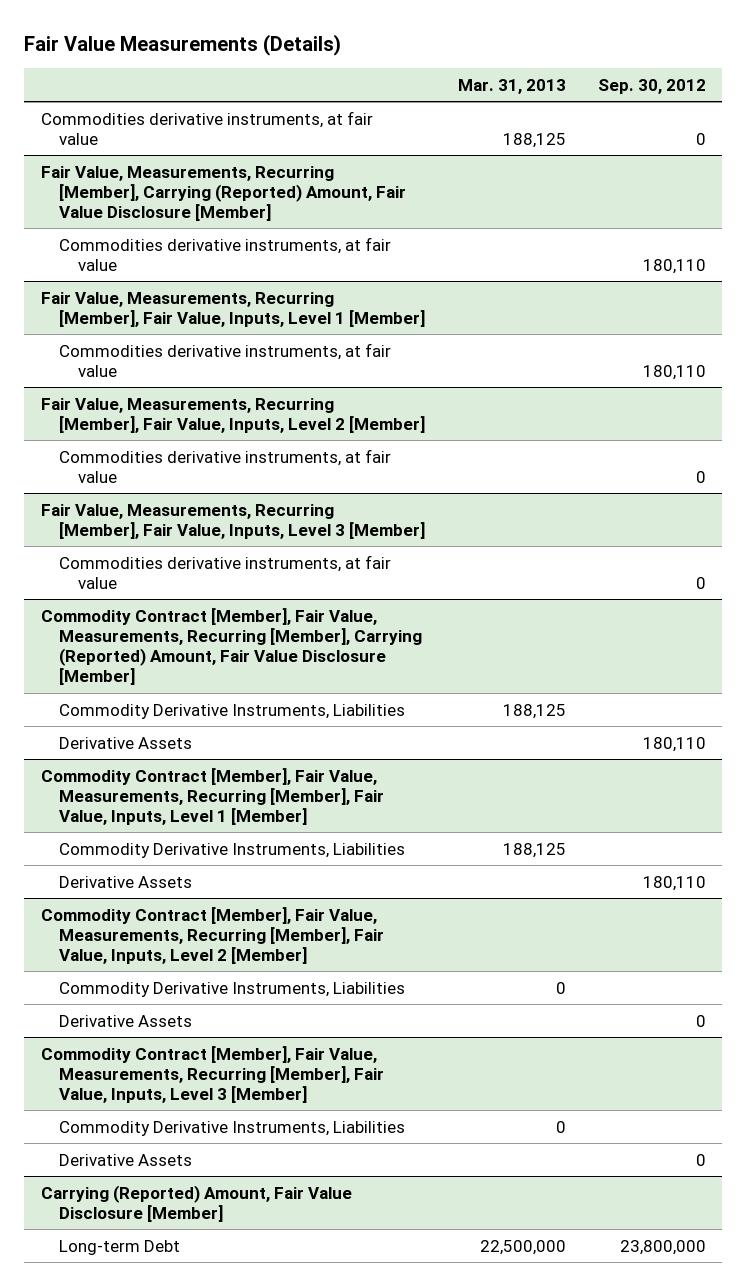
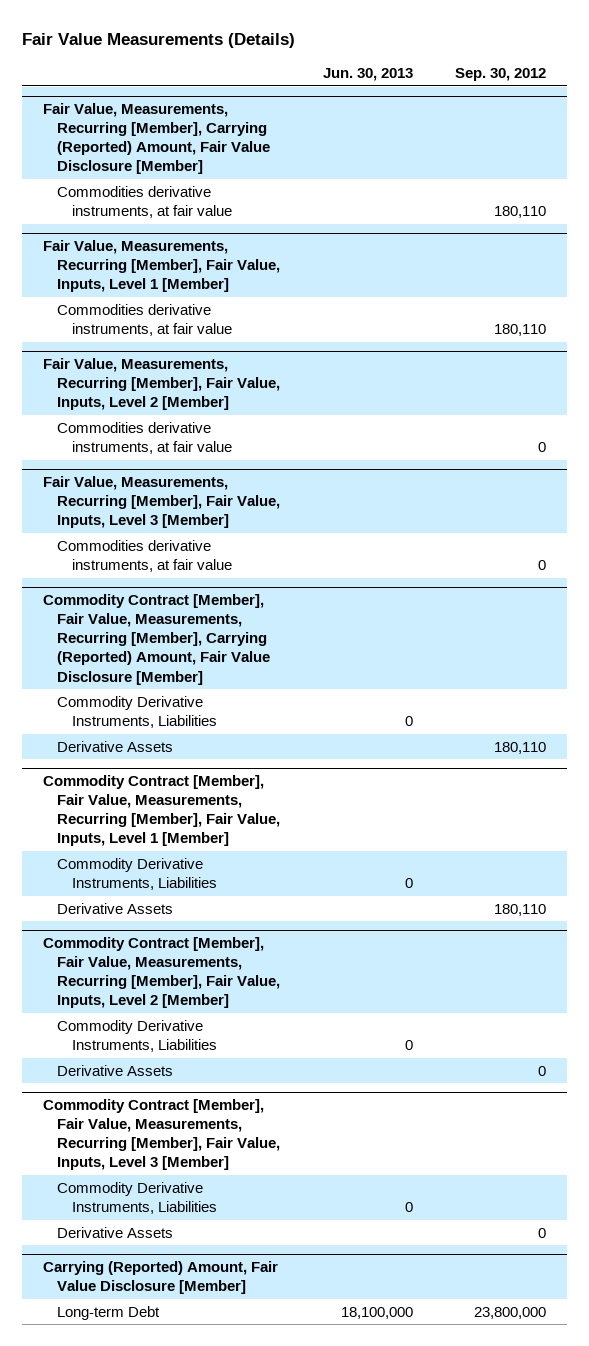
- | Mar. 31, 2013 | Sep. 30, 2012
+ | Jun. 30, 2013 | Sep. 30, 2012
- Commodities derivative instruments, at fair value | 188,125 | 0

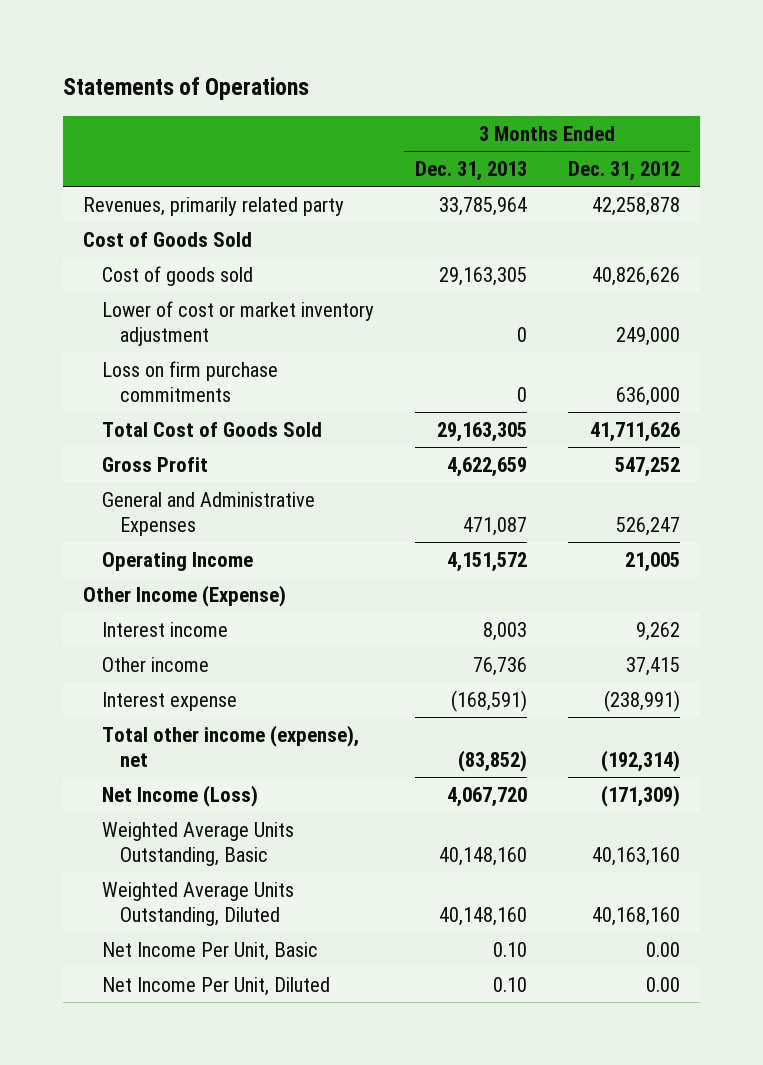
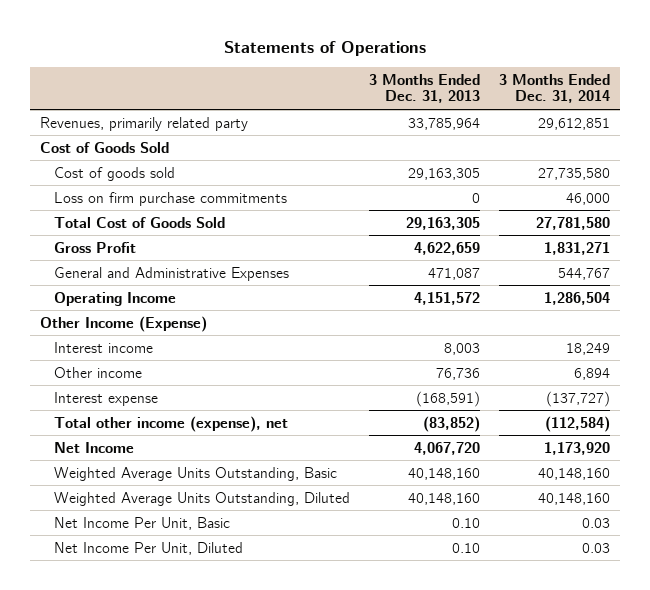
- | 3 Months Ended Dec. 31, 2013 | 3 Months Ended Dec. 31, 2012
+ | 3 Months Ended Dec. 31, 2013 | 3 Months Ended Dec. 31, 2014
- Lower of cost or market inventory adjustment | 0 | 249,000
- Net Income (Loss) | 4,067,720 | (171,309)
+ Net Income | 4,067,720 | 1,173,920

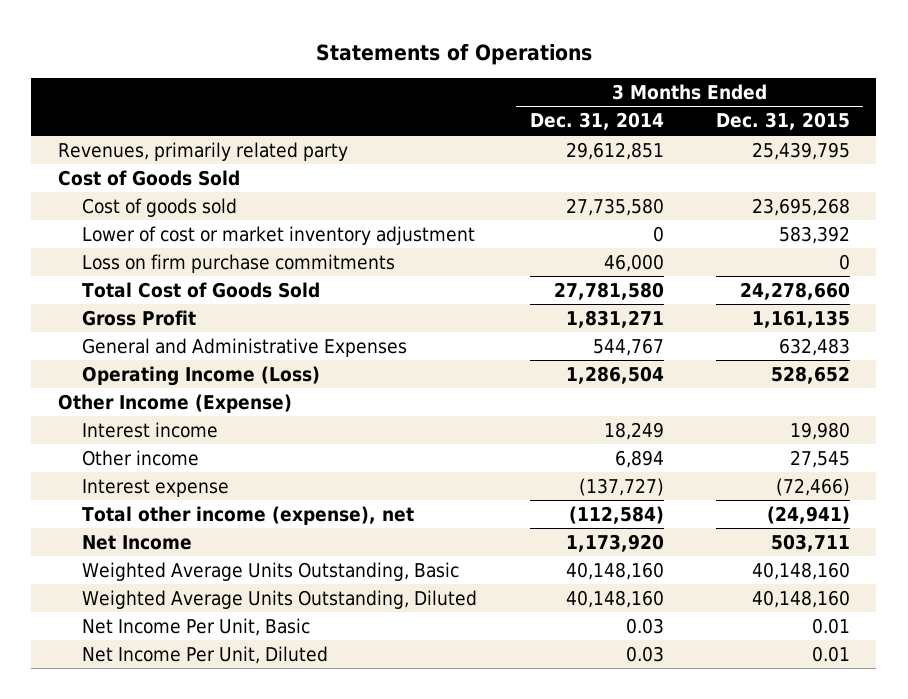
- | 3 Months Ended Dec. 31, 2013 | 3 Months Ended Dec. 31, 2014
+ | 3 Months Ended Dec. 31, 2014 | 3 Months Ended Dec. 31, 2015
+ Lower of cost or market inventory adjustment | 0 | 583,392
- Operating Income | 4,151,572 | 1,286,504
+ Operating Income (Loss) | 1,286,504 | 528,652

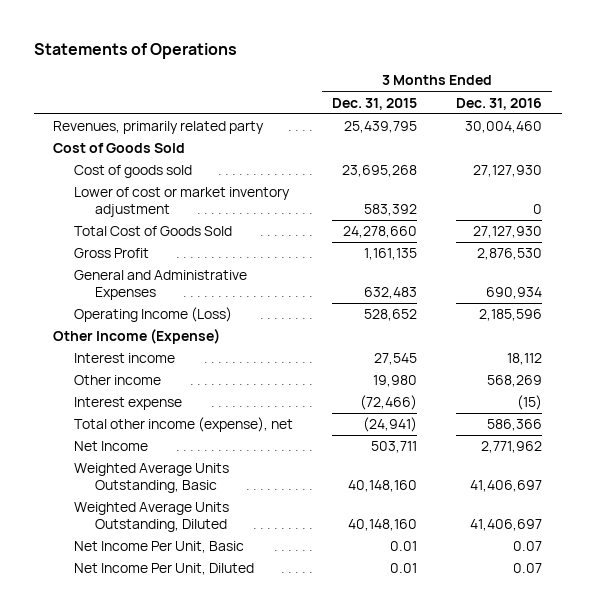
- | 3 Months Ended Dec. 31, 2014 | 3 Months Ended Dec. 31, 2015
+ | 3 Months Ended Dec. 31, 2015 | 3 Months Ended Dec. 31, 2016
- Loss on firm purchase commitments | 46,000 | 0
- Interest income | 18,249 | 19,980
- Other income | 6,894 | 27,545
+ Interest income | 27,545 | 18,112
+ Other income | 19,980 | 568,269

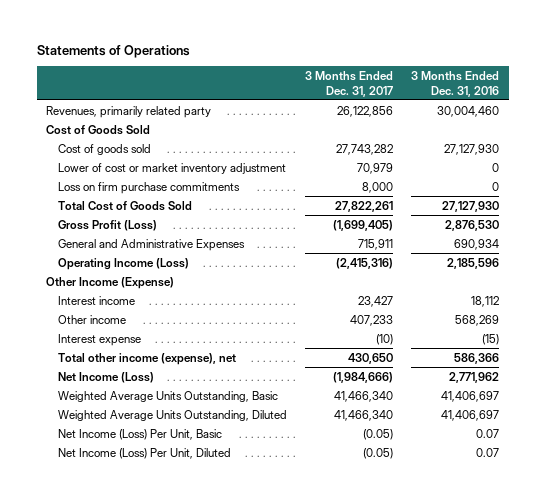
- | 3 Months Ended Dec. 31, 2015 | 3 Months Ended Dec. 31, 2016
+ | 3 Months Ended Dec. 31, 2017 | 3 Months Ended Dec. 31, 2016
+ Loss on firm purchase commitments | 8,000 | 0
- Gross Profit | 1,161,135 | 2,876,530
+ Gross Profit (Loss) | (1,699,405) | 2,876,530
- Net Income | 503,711 | 2,771,962
+ Net Income (Loss) | (1,984,666) | 2,771,962
- Net Income Per Unit, Basic | 0.01 | 0.07
- Net Income Per Unit, Diluted | 0.01 | 0.07
+ Net Income (Loss) Per Unit, Basic | (0.05) | 0.07
+ Net Income (Loss) Per Unit, Diluted | (0.05) | 0.07

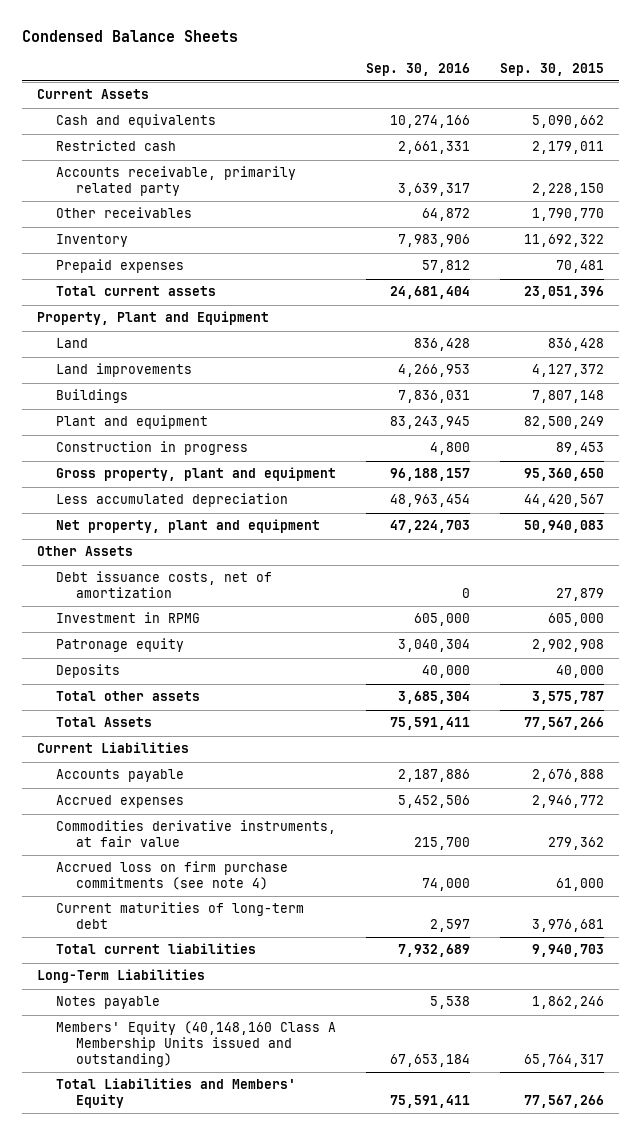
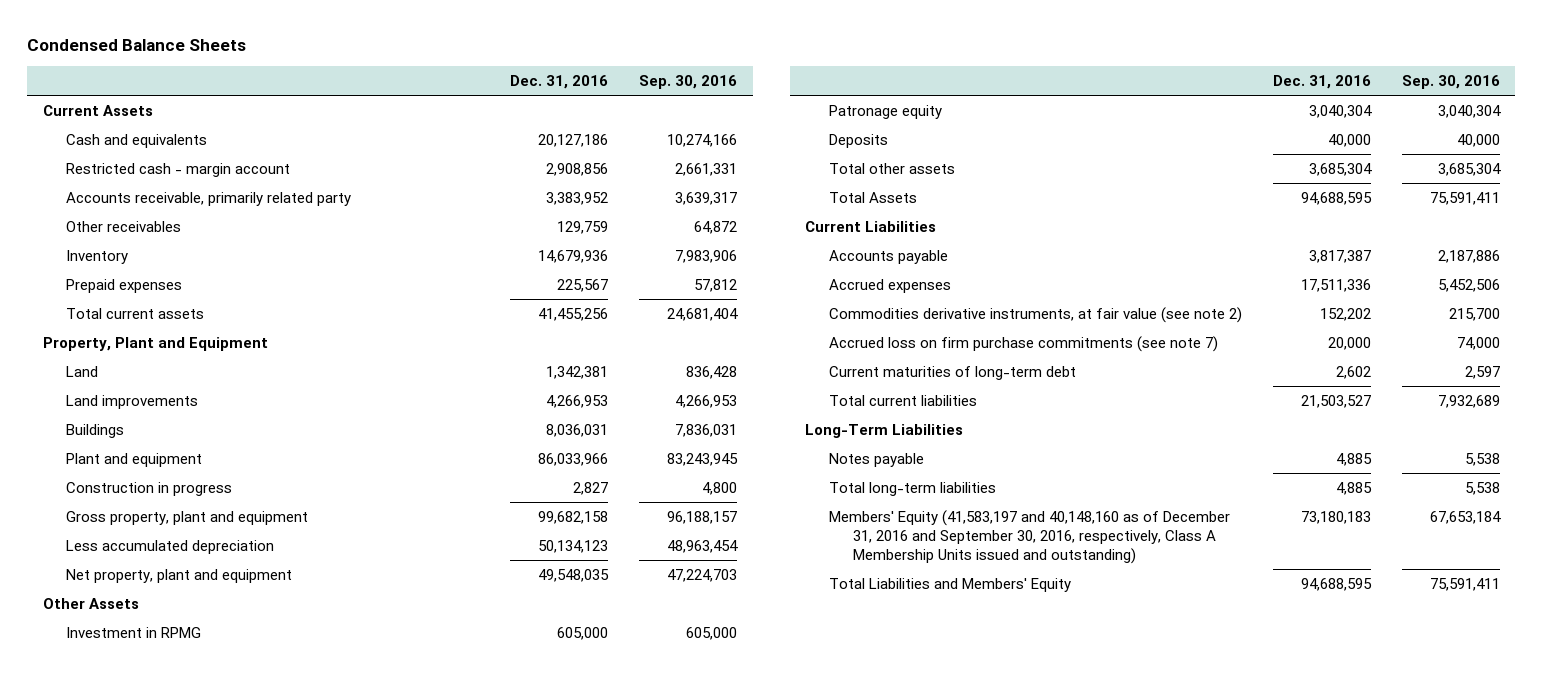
- | Sep. 30, 2016 | Sep. 30, 2015
+ | Dec. 31, 2016 | Sep. 30, 2016
- Restricted cash | 2,661,331 | 2,179,011
+ Restricted cash - margin account | 2,908,856 | 2,661,331
- Debt issuance costs, net of amortization | 0 | 27,879
- Commodities derivative instruments, at fair value | 215,700 | 279,362
- Accrued loss on firm purchase commitments (see note 4) | 74,000 | 61,000
+ Commodities derivative instruments, at fair value (see note 2) | 152,202 | 215,700
+ Accrued loss on firm purchase commitments (see note 7) | 20,000 | 74,000
- Members' Equity (40,148,160 Class A Membership Units issued and outstanding) | 67,653,184 | 65,764,317
+ Total long-term liabilities | 4,885 | 5,538
+ Members' Equity (41,583,197 and 40,148,160 as of December 31, 2016 and September 30, 2016, respectively, Class A Membership Units issued and outstanding) | 73,180,183 | 67,653,184

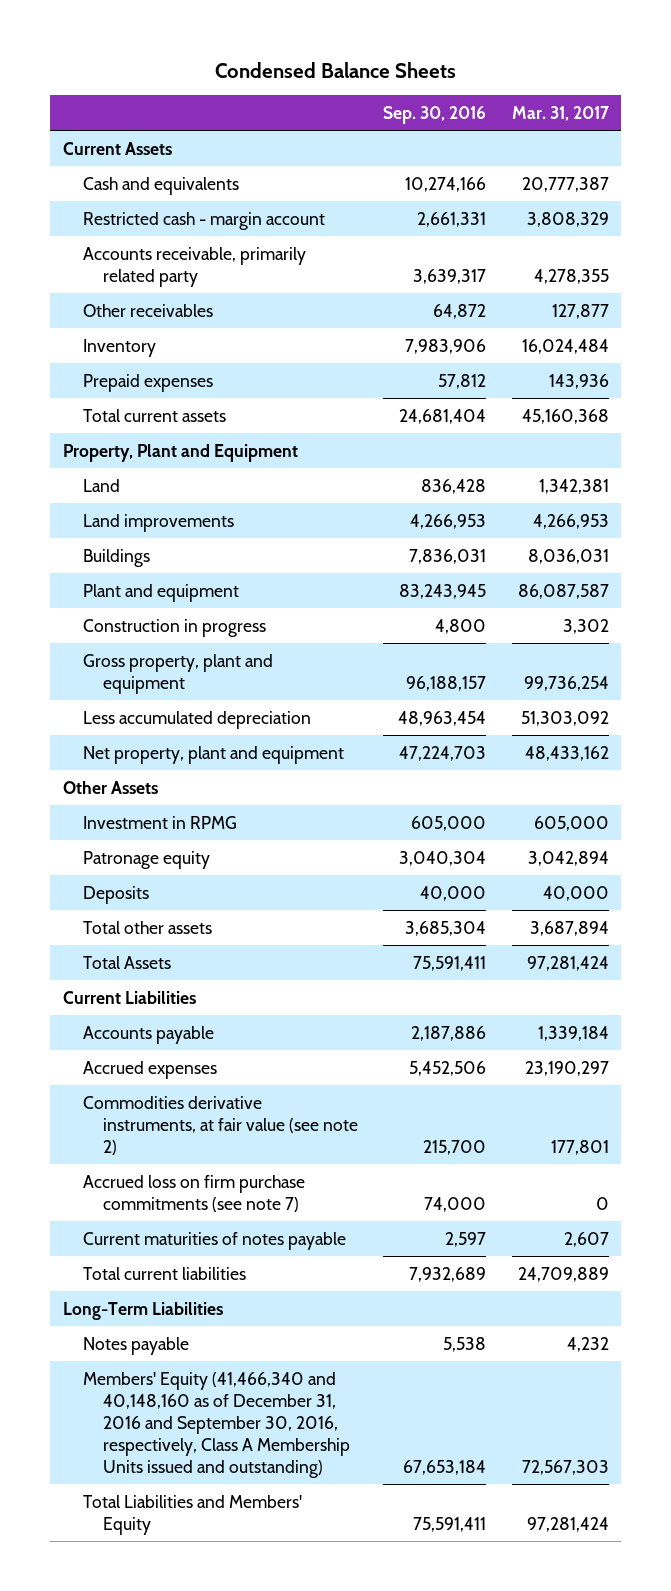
- | Dec. 31, 2016 | Sep. 30, 2016
+ | Sep. 30, 2016 | Mar. 31, 2017
- Current maturities of long-term debt | 2,602 | 2,597
+ Current maturities of notes payable | 2,597 | 2,607
- Total long-term liabilities | 4,885 | 5,538
- Members' Equity (41,583,197 and 40,148,160 as of December 31, 2016 and September 30, 2016, respectively, Class A Membership Units issued and outstanding) | 73,180,183 | 67,653,184
+ Members' Equity (41,466,340 and 40,148,160 as of December 31, 2016 and September 30, 2016, respectively, Class A Membership Units issued and outstanding) | 67,653,184 | 72,567,303

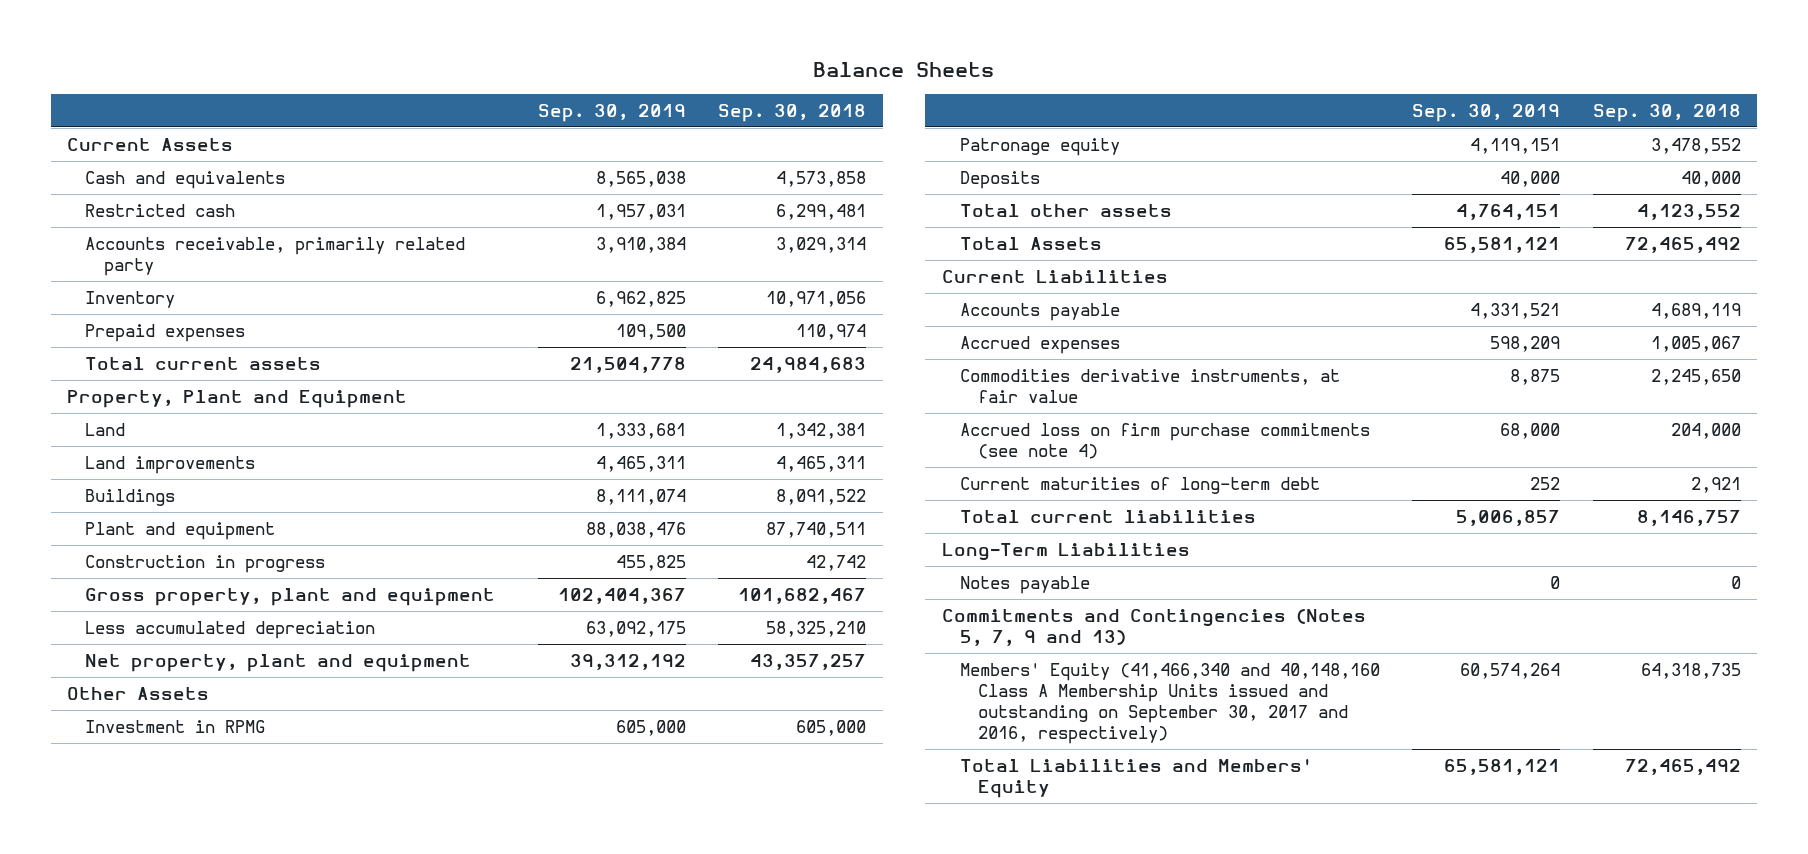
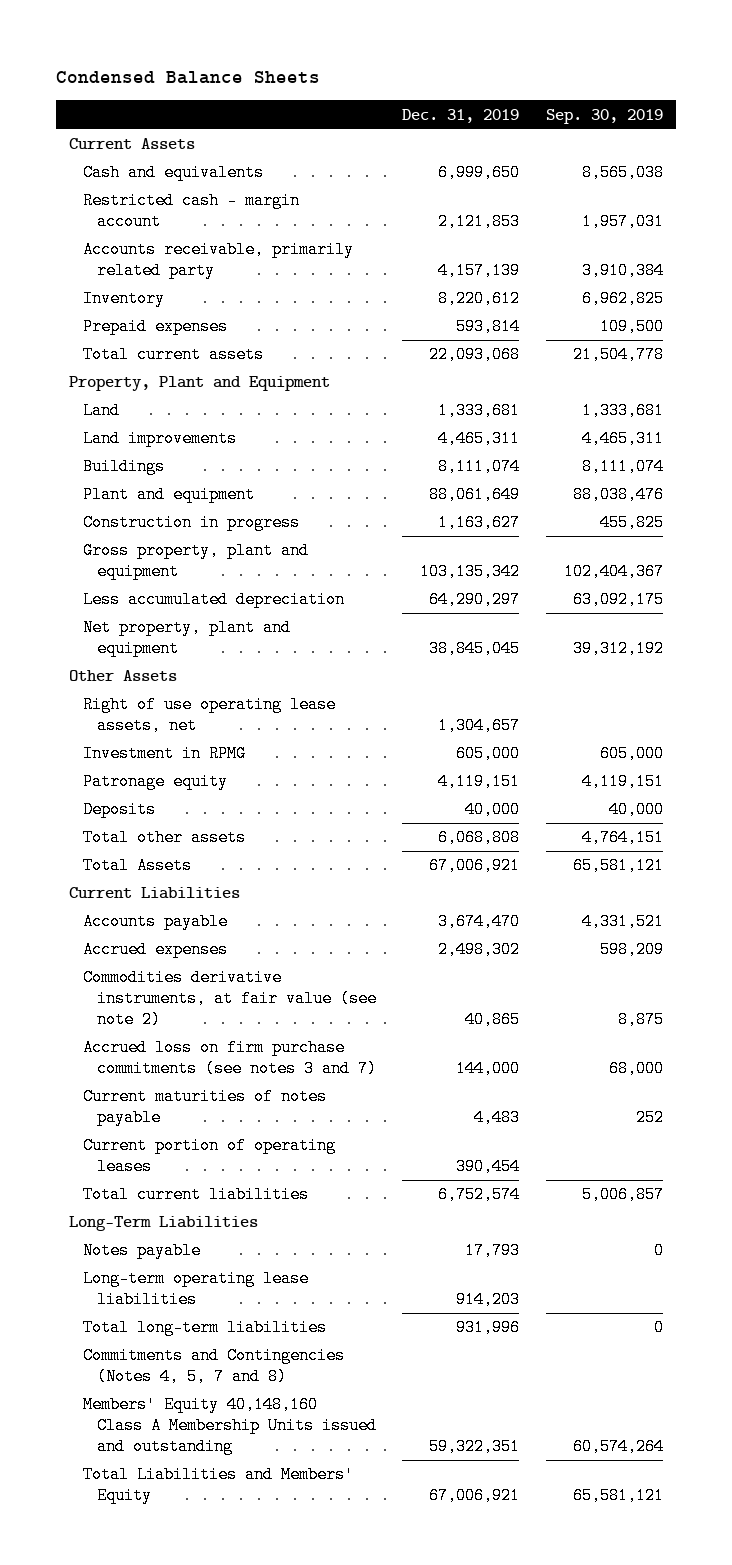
- Balance Sheets
+ Condensed Balance Sheets
- | Sep. 30, 2019 | Sep. 30, 2018
+ | Dec. 31, 2019 | Sep. 30, 2019
- Restricted cash | 1,957,031 | 6,299,481
+ Restricted cash - margin account | 2,121,853 | 1,957,031
+ Right of use operating lease assets, net | 1,304,657 |
- Commodities derivative instruments, at fair value | 8,875 | 2,245,650
- Accrued loss on firm purchase commitments (see note 4) | 68,000 | 204,000
- Current maturities of long-term debt | 252 | 2,921
+ Commodities derivative instruments, at fair value (see note 2) | 40,865 | 8,875
+ Accrued loss on firm purchase commitments (see notes 3 and 7) | 144,000 | 68,000
+ Current maturities of notes payable | 4,483 | 252
+ Current portion of operating leases | 390,454 |
- Commitments and Contingencies (Notes 5, 7, 9 and 13)
- Members' Equity (41,466,340 and 40,148,160 Class A Membership Units issued and outstanding on September 30, 2017 and 2016, respectively) | 60,574,264 | 64,318,735
+ Long-term operating lease liabilities | 914,203 |
+ Total long-term liabilities | 931,996 | 0
+ Commitments and Contingencies (Notes 4, 5, 7 and 8)
+ Members' Equity 40,148,160 Class A Membership Units issued and outstanding | 59,322,351 | 60,574,264

